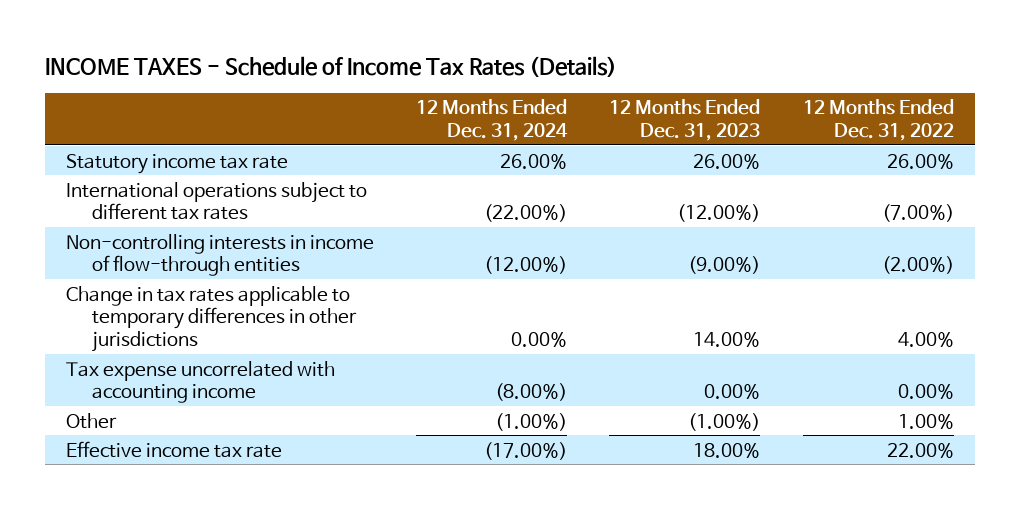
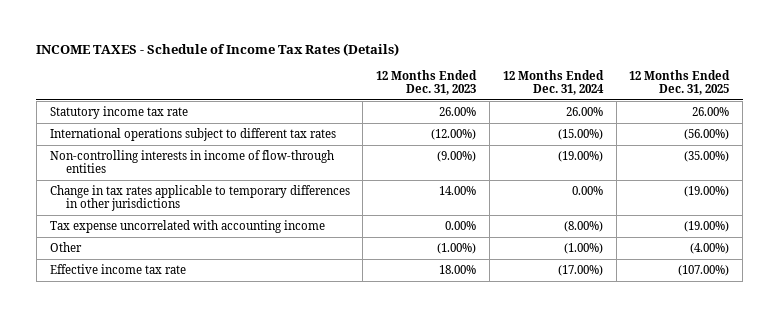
- | 12 Months Ended Dec. 31, 2024 | 12 Months Ended Dec. 31, 2023 | 12 Months Ended Dec. 31, 2022
+ | 12 Months Ended Dec. 31, 2023 | 12 Months Ended Dec. 31, 2024 | 12 Months Ended Dec. 31, 2025
- International operations subject to different tax rates | (22.00%) | (12.00%) | (7.00%)
- Non-controlling interests in income of flow-through entities | (12.00%) | (9.00%) | (2.00%)
+ International operations subject to different tax rates | (12.00%) | (15.00%) | (56.00%)
+ Non-controlling interests in income of flow-through entities | (9.00%) | (19.00%) | (35.00%)

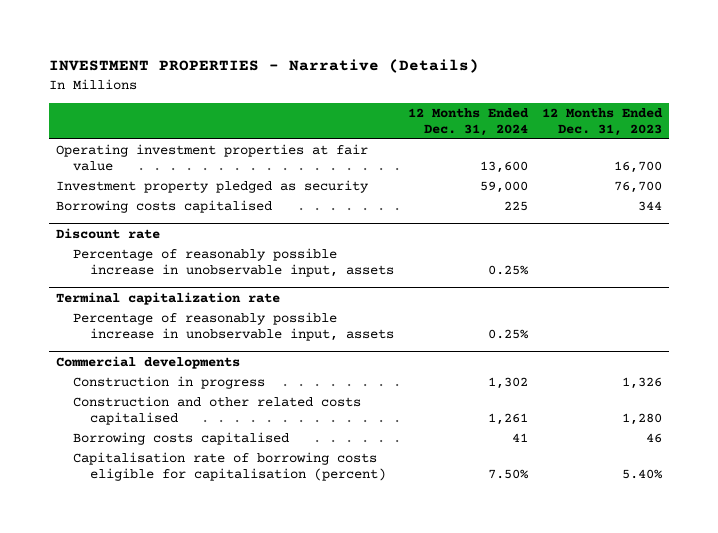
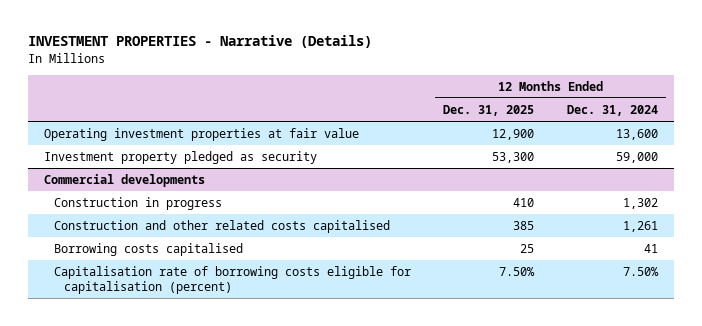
- | 12 Months Ended Dec. 31, 2024 | 12 Months Ended Dec. 31, 2023
+ | 12 Months Ended Dec. 31, 2025 | 12 Months Ended Dec. 31, 2024
- Borrowing costs capitalised | 225 | 344
- Discount rate
- Percentage of reasonably possible increase in unobservable input, assets | 0.25% |
- Terminal capitalization rate
- Percentage of reasonably possible increase in unobservable input, assets | 0.25% |

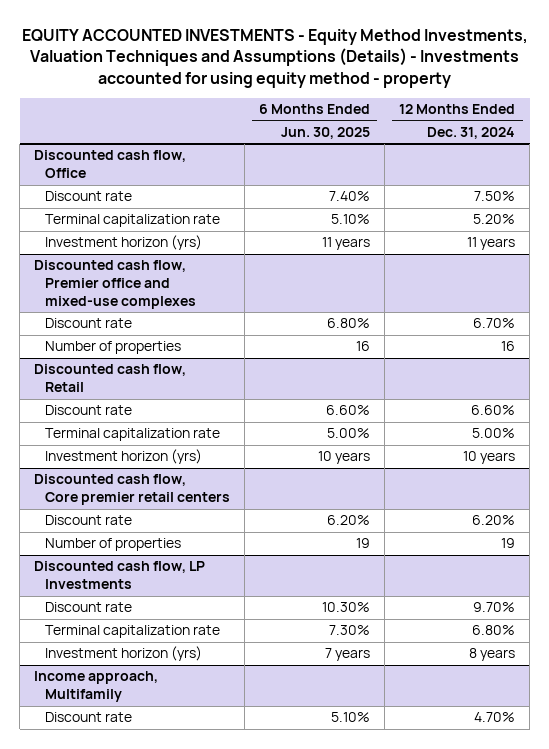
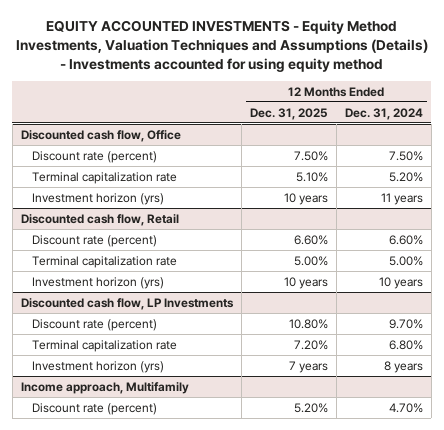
- EQUITY ACCOUNTED INVESTMENTS - Equity Method Investments, Valuation Techniques and Assumptions (Details) - Investments accounted for using equity method - property
+ EQUITY ACCOUNTED INVESTMENTS - Equity Method Investments, Valuation Techniques and Assumptions (Details) - Investments accounted for using equity method
- | 6 Months Ended Jun. 30, 2025 | 12 Months Ended Dec. 31, 2024
+ | 12 Months Ended Dec. 31, 2025 | 12 Months Ended Dec. 31, 2024
@ Discounted cash flow, Office
- Discount rate | 7.40% | 7.50%
+ Discount rate (percent) | 7.50% | 7.50%
- Discounted cash flow, Premier office and mixed-use complexes
- Discount rate | 6.80% | 6.70%
- Number of properties | 16 | 16
@ Discounted cash flow, Retail
- Discount rate | 6.60% | 6.60%
+ Discount rate (percent) | 6.60% | 6.60%
- Discounted cash flow, Core premier retail centers
- Discount rate | 6.20% | 6.20%
- Number of properties | 19 | 19
@ Discounted cash flow, LP Investments
- Discount rate | 10.30% | 9.70%
+ Discount rate (percent) | 10.80% | 9.70%
@ Income approach, Multifamily
- Discount rate | 5.10% | 4.70%
+ Discount rate (percent) | 5.20% | 4.70%

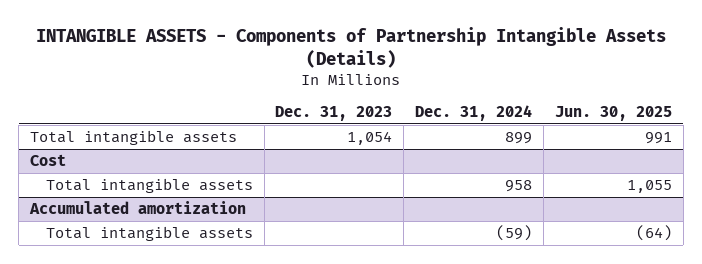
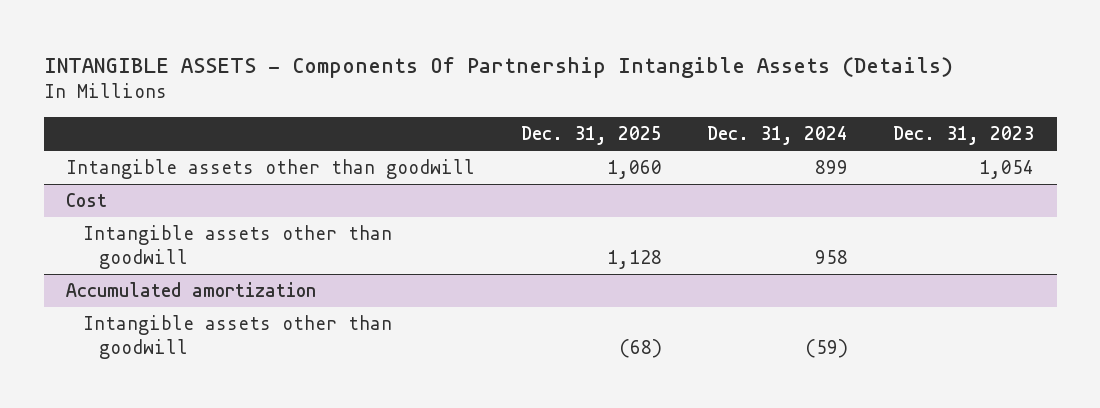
- INTANGIBLE ASSETS - Components of Partnership Intangible Assets (Details)
+ INTANGIBLE ASSETS - Components Of Partnership Intangible Assets (Details)
- | Dec. 31, 2023 | Dec. 31, 2024 | Jun. 30, 2025
+ | Dec. 31, 2025 | Dec. 31, 2024 | Dec. 31, 2023
- Total intangible assets | 1,054 | 899 | 991
+ Intangible assets other than goodwill | 1,060 | 899 | 1,054
@ Cost
- Total intangible assets | | 958 | 1,055
+ Intangible assets other than goodwill | 1,128 | 958 |
@ Accumulated amortization
- Total intangible assets | | (59) | (64)
+ Intangible assets other than goodwill | (68) | (59) |

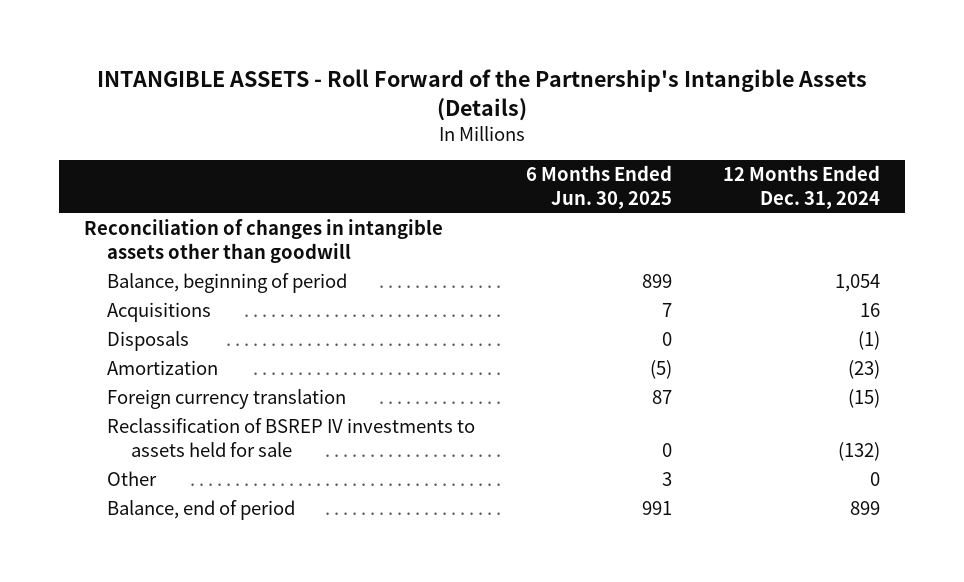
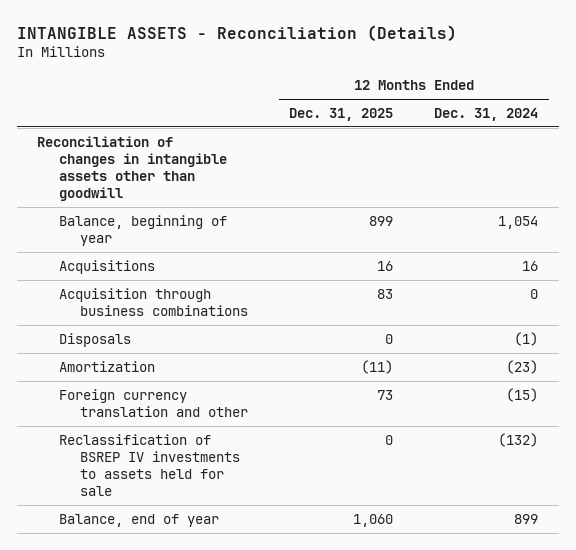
- INTANGIBLE ASSETS - Roll Forward of the Partnership's Intangible Assets (Details)
+ INTANGIBLE ASSETS - Reconciliation (Details)
- | 6 Months Ended Jun. 30, 2025 | 12 Months Ended Dec. 31, 2024
+ | 12 Months Ended Dec. 31, 2025 | 12 Months Ended Dec. 31, 2024
- Balance, beginning of period | 899 | 1,054
+ Balance, beginning of year | 899 | 1,054
+ Acquisition through business combinations | 83 | 0
- Foreign currency translation | 87 | (15)
+ Foreign currency translation and other | 73 | (15)
- Other | 3 | 0
- Balance, end of period | 991 | 899
+ Balance, end of year | 1,060 | 899

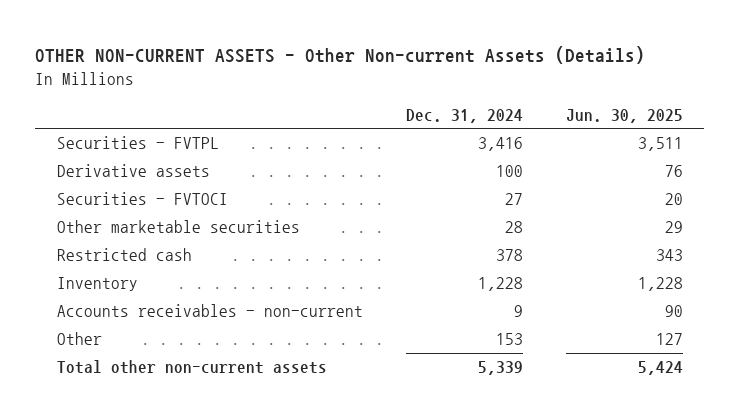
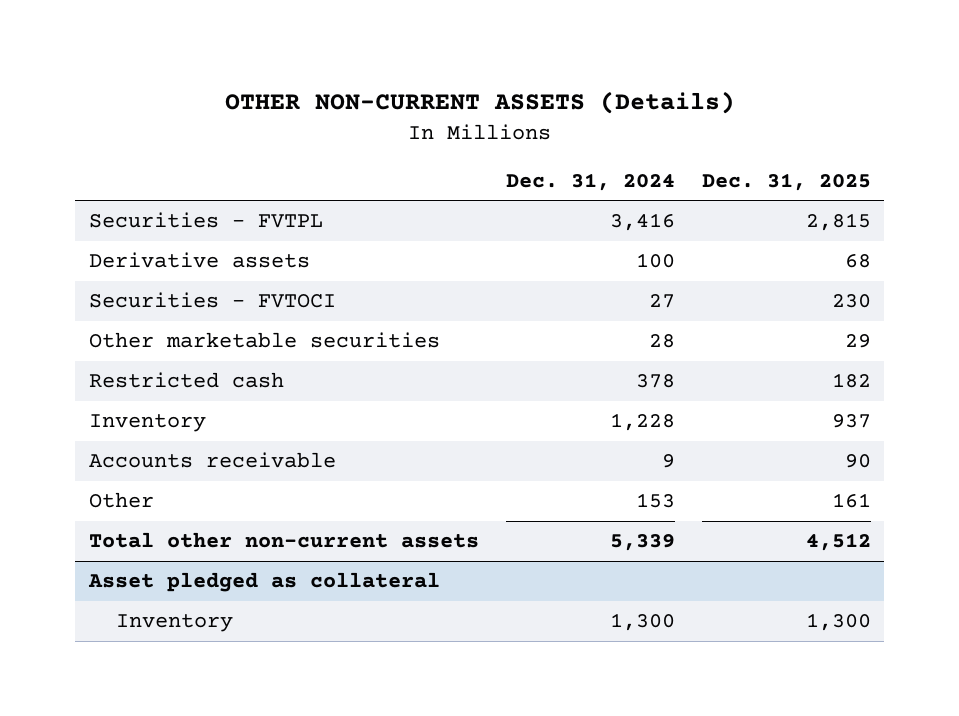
- OTHER NON-CURRENT ASSETS - Other Non-current Assets (Details)
+ OTHER NON-CURRENT ASSETS (Details)
- | Dec. 31, 2024 | Jun. 30, 2025
+ | Dec. 31, 2024 | Dec. 31, 2025
- Accounts receivables - non-current | 9 | 90
+ Accounts receivable | 9 | 90
+ Asset pledged as collateral
+ Inventory | 1,300 | 1,300

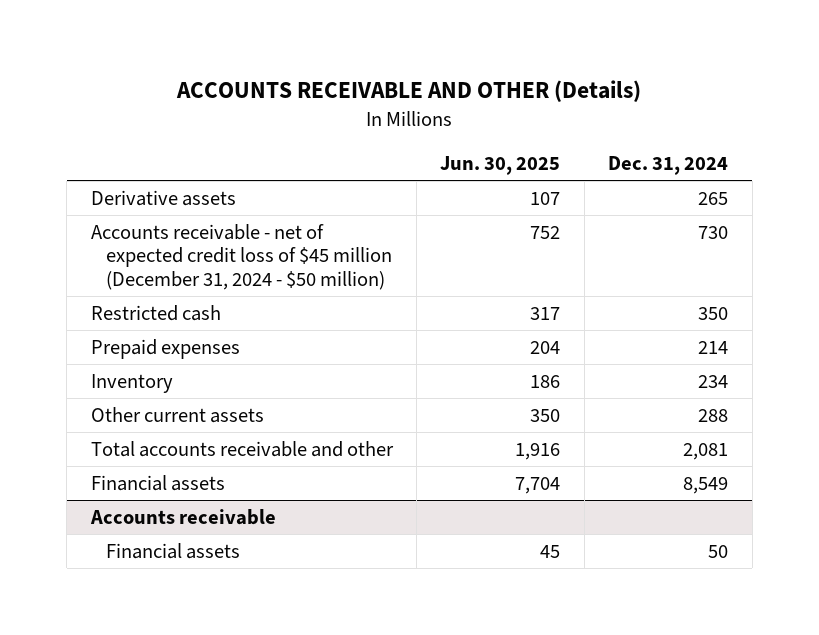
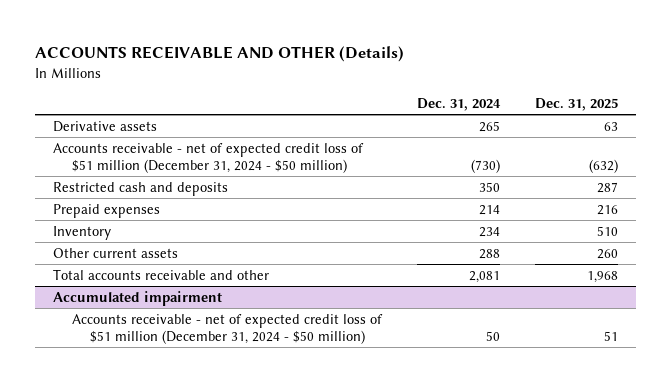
- | Jun. 30, 2025 | Dec. 31, 2024
+ | Dec. 31, 2024 | Dec. 31, 2025
- Accounts receivable - net of expected credit loss of $45 million (December 31, 2024 - $50 million) | 752 | 730
- Restricted cash | 317 | 350
+ Accounts receivable - net of expected credit loss of $51 million (December 31, 2024 - $50 million) | (730) | (632)
+ Restricted cash and deposits | 350 | 287
- Financial assets | 7,704 | 8,549
- Accounts receivable
- Financial assets | 45 | 50
+ Accumulated impairment
+ Accounts receivable - net of expected credit loss of $51 million (December 31, 2024 - $50 million) | 50 | 51

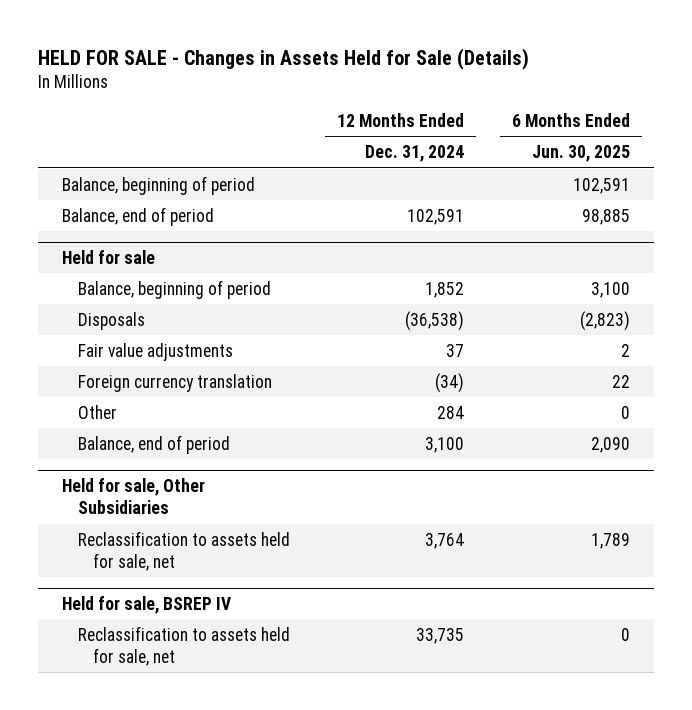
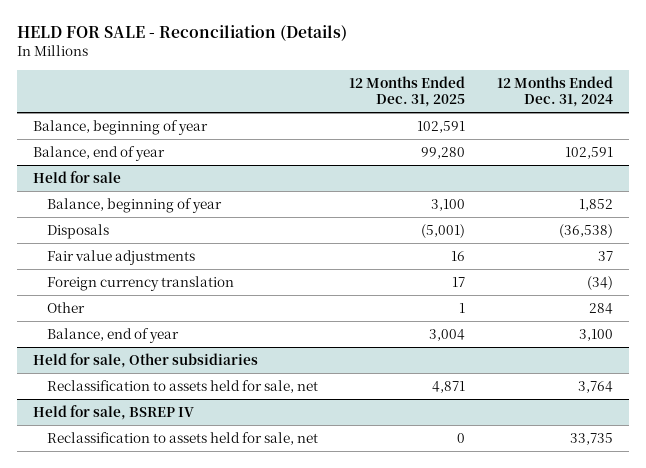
- HELD FOR SALE - Changes in Assets Held for Sale (Details)
+ HELD FOR SALE - Reconciliation (Details)
- | 12 Months Ended Dec. 31, 2024 | 6 Months Ended Jun. 30, 2025
+ | 12 Months Ended Dec. 31, 2025 | 12 Months Ended Dec. 31, 2024
- Balance, beginning of period | | 102,591
- Balance, end of period | 102,591 | 98,885
+ Balance, beginning of year | 102,591 |
+ Balance, end of year | 99,280 | 102,591
@ Held for sale
- Balance, beginning of period | 1,852 | 3,100
+ Balance, beginning of year | 3,100 | 1,852
- Balance, end of period | 3,100 | 2,090
- Held for sale, Other Subsidiaries
@ Held for sale
+ Balance, end of year | 3,004 | 3,100
+ Held for sale, Other subsidiaries

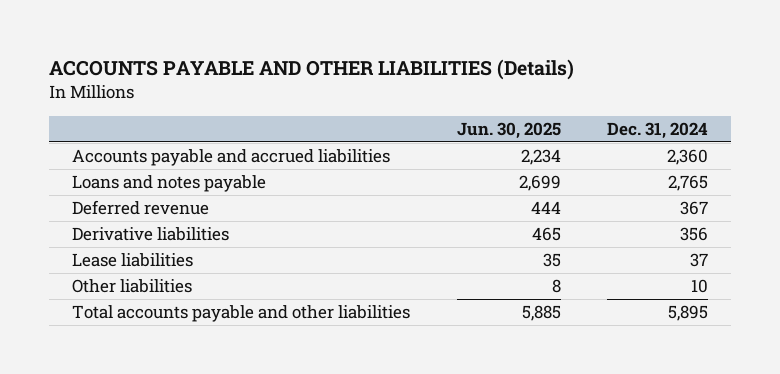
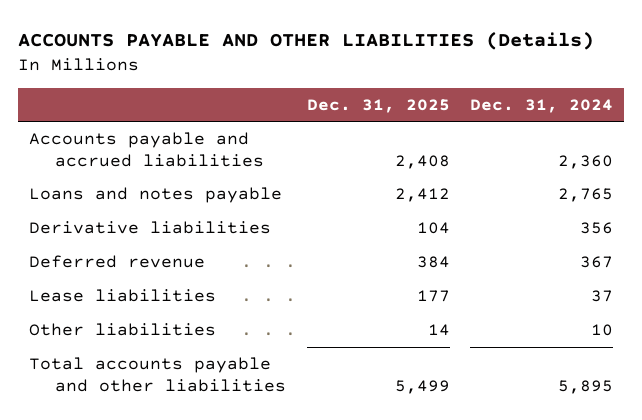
- | Jun. 30, 2025 | Dec. 31, 2024
+ | Dec. 31, 2025 | Dec. 31, 2024
moved down: Deferred revenue | 384 | 367

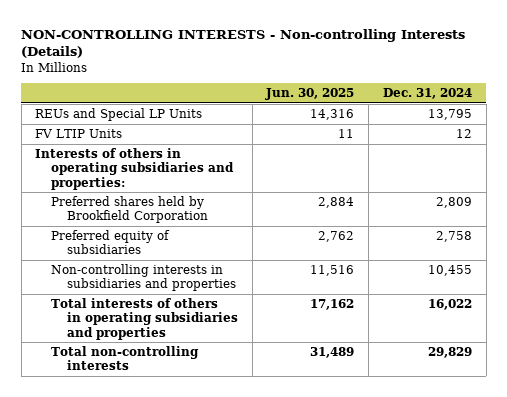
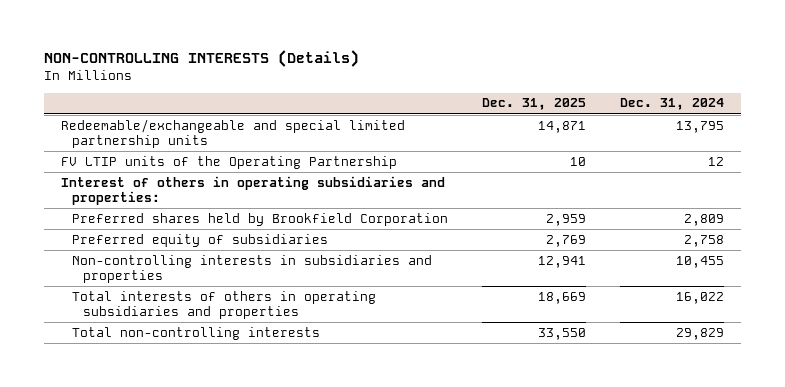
- NON-CONTROLLING INTERESTS - Non-controlling Interests (Details)
+ NON-CONTROLLING INTERESTS (Details)
- | Jun. 30, 2025 | Dec. 31, 2024
+ | Dec. 31, 2025 | Dec. 31, 2024
- REUs and Special LP Units | 14,316 | 13,795
- FV LTIP Units | 11 | 12
- Interests of others in operating subsidiaries and properties:
+ Redeemable/exchangeable and special limited partnership units | 14,871 | 13,795
+ FV LTIP units of the Operating Partnership | 10 | 12
+ Interest of others in operating subsidiaries and properties:

